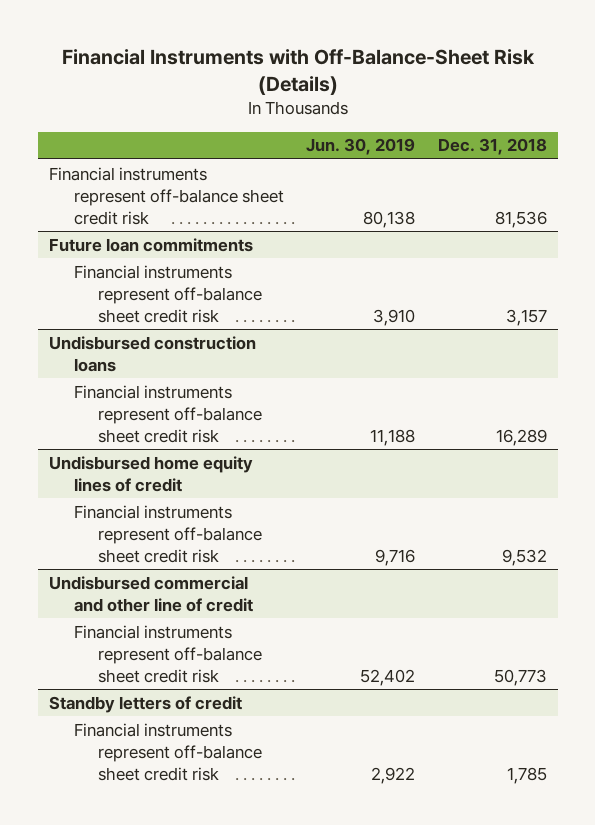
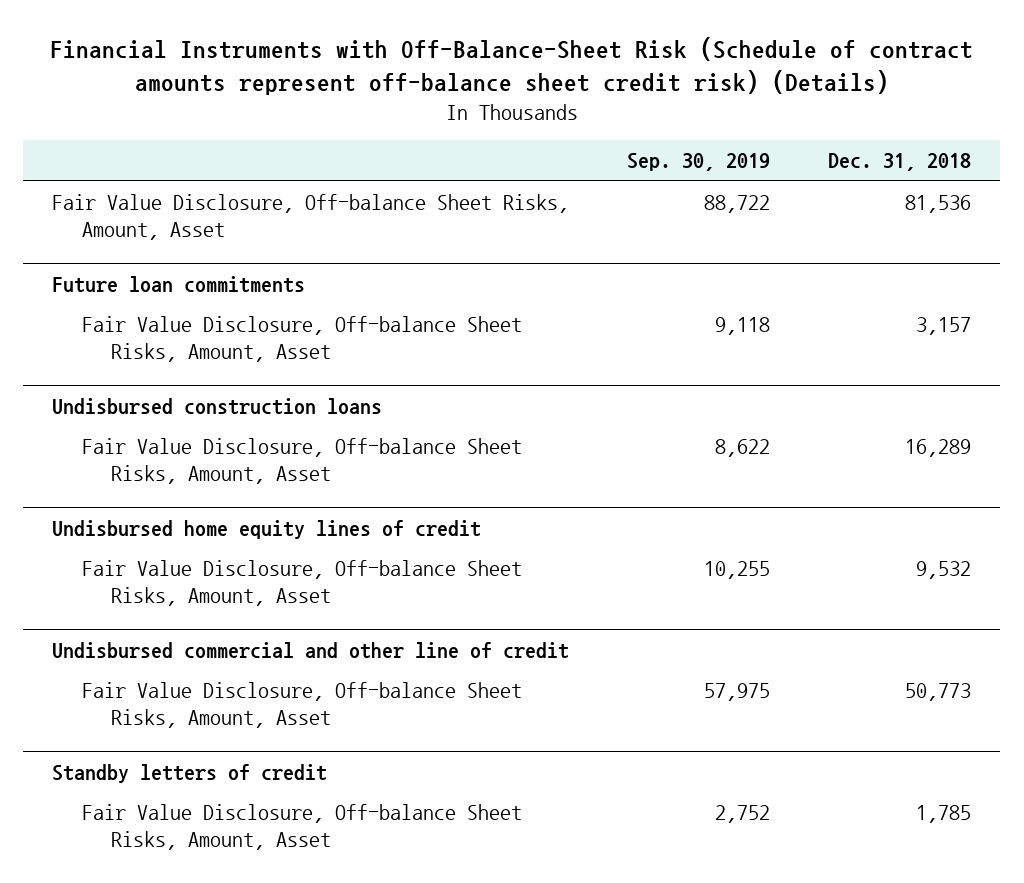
- Financial Instruments with Off-Balance-Sheet Risk (Details)
+ Financial Instruments with Off-Balance-Sheet Risk (Schedule of contract amounts represent off-balance sheet credit risk) (Details)
- | Jun. 30, 2019 | Dec. 31, 2018
+ | Sep. 30, 2019 | Dec. 31, 2018
- Financial instruments represent off-balance sheet credit risk | 80,138 | 81,536
+ Fair Value Disclosure, Off-balance Sheet Risks, Amount, Asset | 88,722 | 81,536
@ Future loan commitments
- Financial instruments represent off-balance sheet credit risk | 3,910 | 3,157
+ Fair Value Disclosure, Off-balance Sheet Risks, Amount, Asset | 9,118 | 3,157
@ Undisbursed construction loans
- Financial instruments represent off-balance sheet credit risk | 11,188 | 16,289
+ Fair Value Disclosure, Off-balance Sheet Risks, Amount, Asset | 8,622 | 16,289
@ Undisbursed home equity lines of credit
- Financial instruments represent off-balance sheet credit risk | 9,716 | 9,532
+ Fair Value Disclosure, Off-balance Sheet Risks, Amount, Asset | 10,255 | 9,532
@ Undisbursed commercial and other line of credit
- Financial instruments represent off-balance sheet credit risk | 52,402 | 50,773
+ Fair Value Disclosure, Off-balance Sheet Risks, Amount, Asset | 57,975 | 50,773
@ Standby letters of credit
- Financial instruments represent off-balance sheet credit risk | 2,922 | 1,785
+ Fair Value Disclosure, Off-balance Sheet Risks, Amount, Asset | 2,752 | 1,785

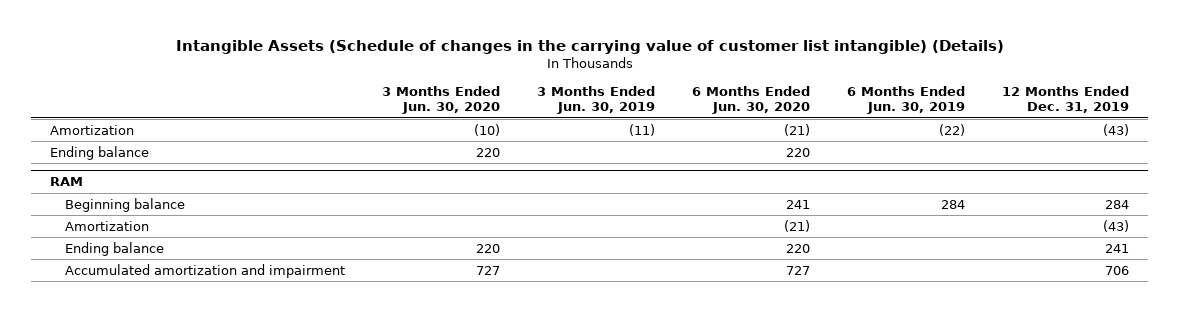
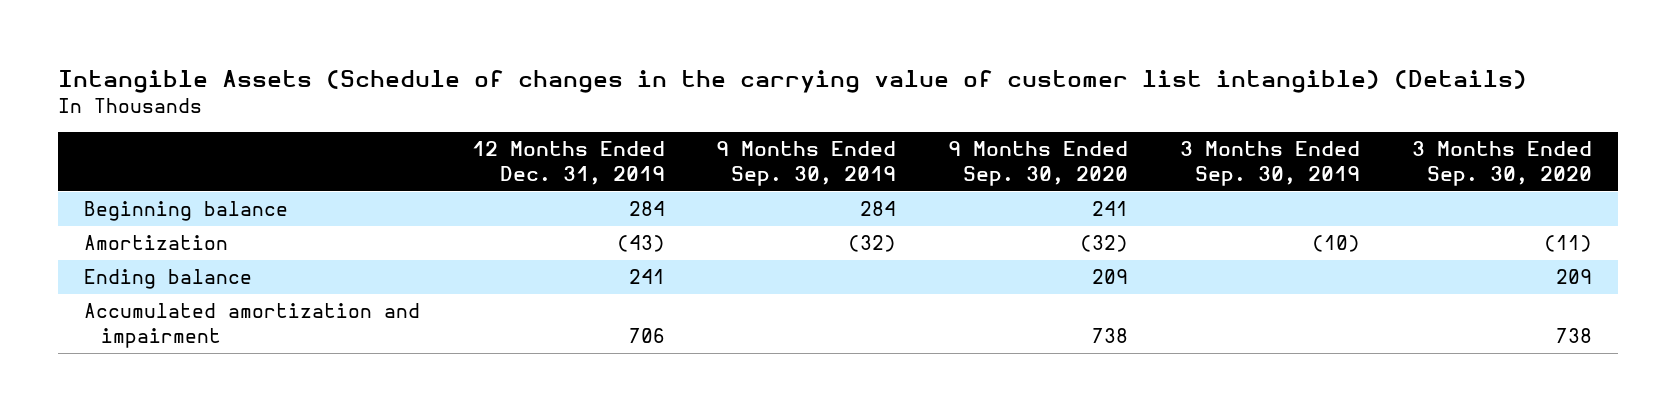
- | 3 Months Ended Jun. 30, 2020 | 3 Months Ended Jun. 30, 2019 | 6 Months Ended Jun. 30, 2020 | 6 Months Ended Jun. 30, 2019 | 12 Months Ended Dec. 31, 2019
+ | 12 Months Ended Dec. 31, 2019 | 9 Months Ended Sep. 30, 2019 | 9 Months Ended Sep. 30, 2020 | 3 Months Ended Sep. 30, 2019 | 3 Months Ended Sep. 30, 2020
- Amortization | (10) | (11) | (21) | (22) | (43)
- Ending balance | 220 | | 220 | |
- RAM

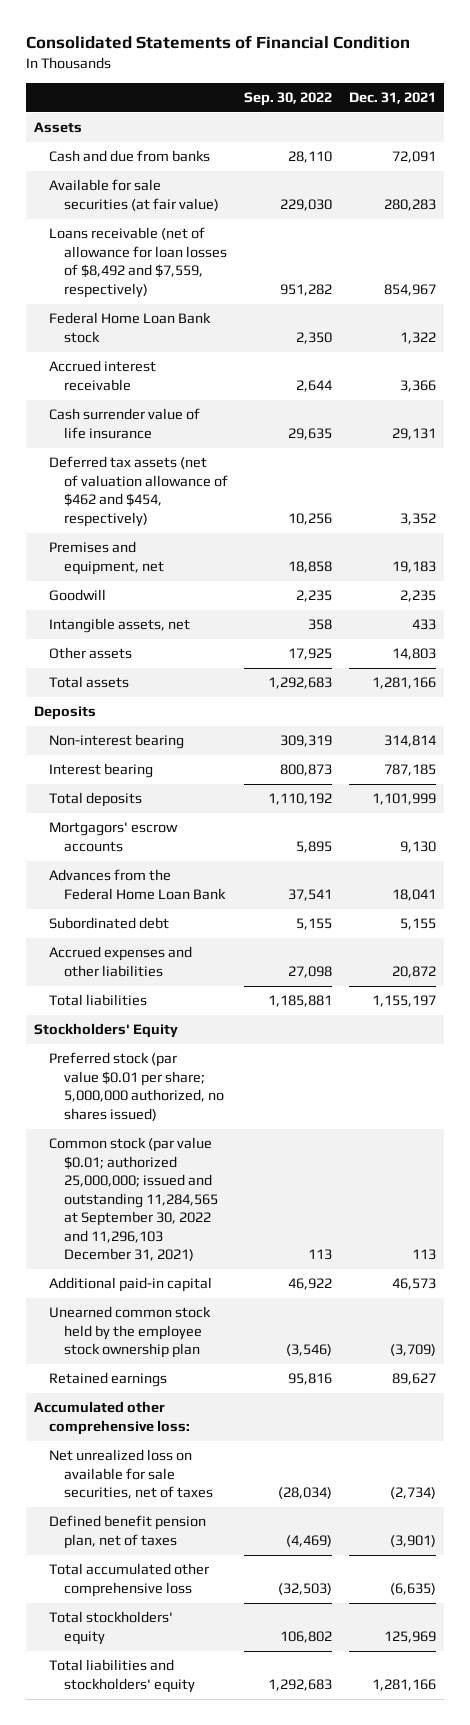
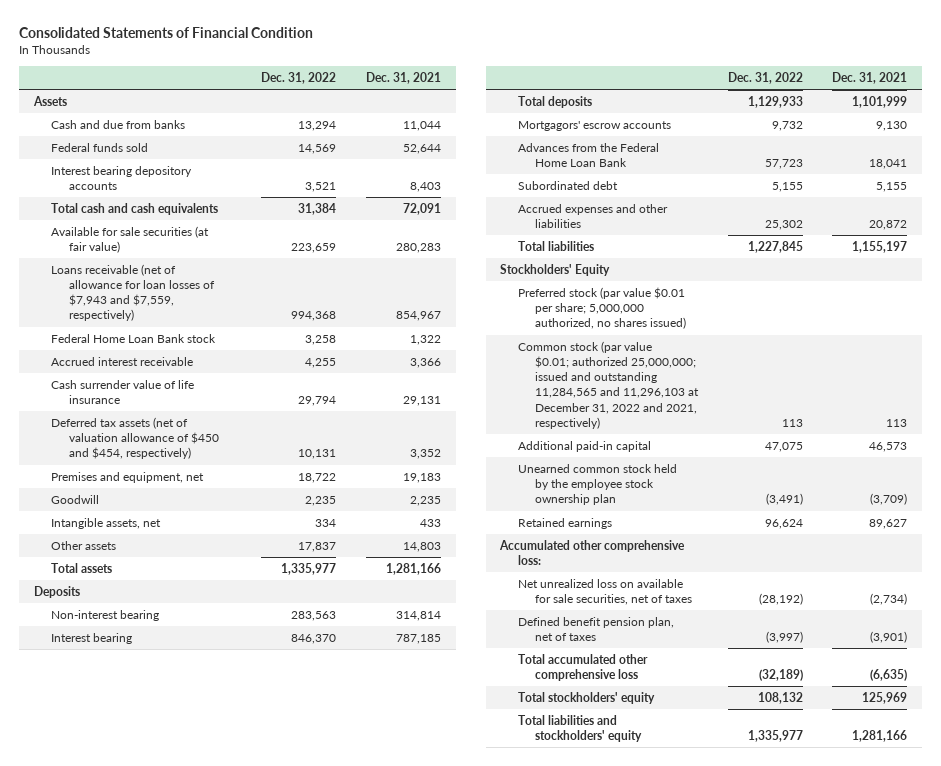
- | Sep. 30, 2022 | Dec. 31, 2021
+ | Dec. 31, 2022 | Dec. 31, 2021
- Cash and due from banks | 28,110 | 72,091
+ Cash and due from banks | 13,294 | 11,044
+ Federal funds sold | 14,569 | 52,644
+ Interest bearing depository accounts | 3,521 | 8,403
+ Total cash and cash equivalents | 31,384 | 72,091
- Loans receivable (net of allowance for loan losses of $8,492 and $7,559, respectively) | 951,282 | 854,967
+ Loans receivable (net of allowance for loan losses of $7,943 and $7,559, respectively) | 994,368 | 854,967
- Deferred tax assets (net of valuation allowance of $462 and $454, respectively) | 10,256 | 3,352
+ Deferred tax assets (net of valuation allowance of $450 and $454, respectively) | 10,131 | 3,352
- Common stock (par value $0.01; authorized 25,000,000; issued and outstanding 11,284,565 at September 30, 2022 and 11,296,103 December 31, 2021) | 113 | 113
+ Common stock (par value $0.01; authorized 25,000,000; issued and outstanding 11,284,565 and 11,296,103 at December 31, 2022 and 2021, respectively) | 113 | 113

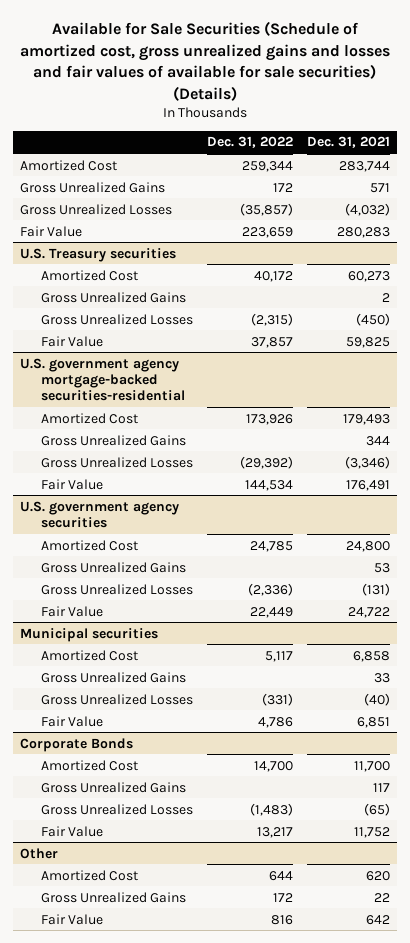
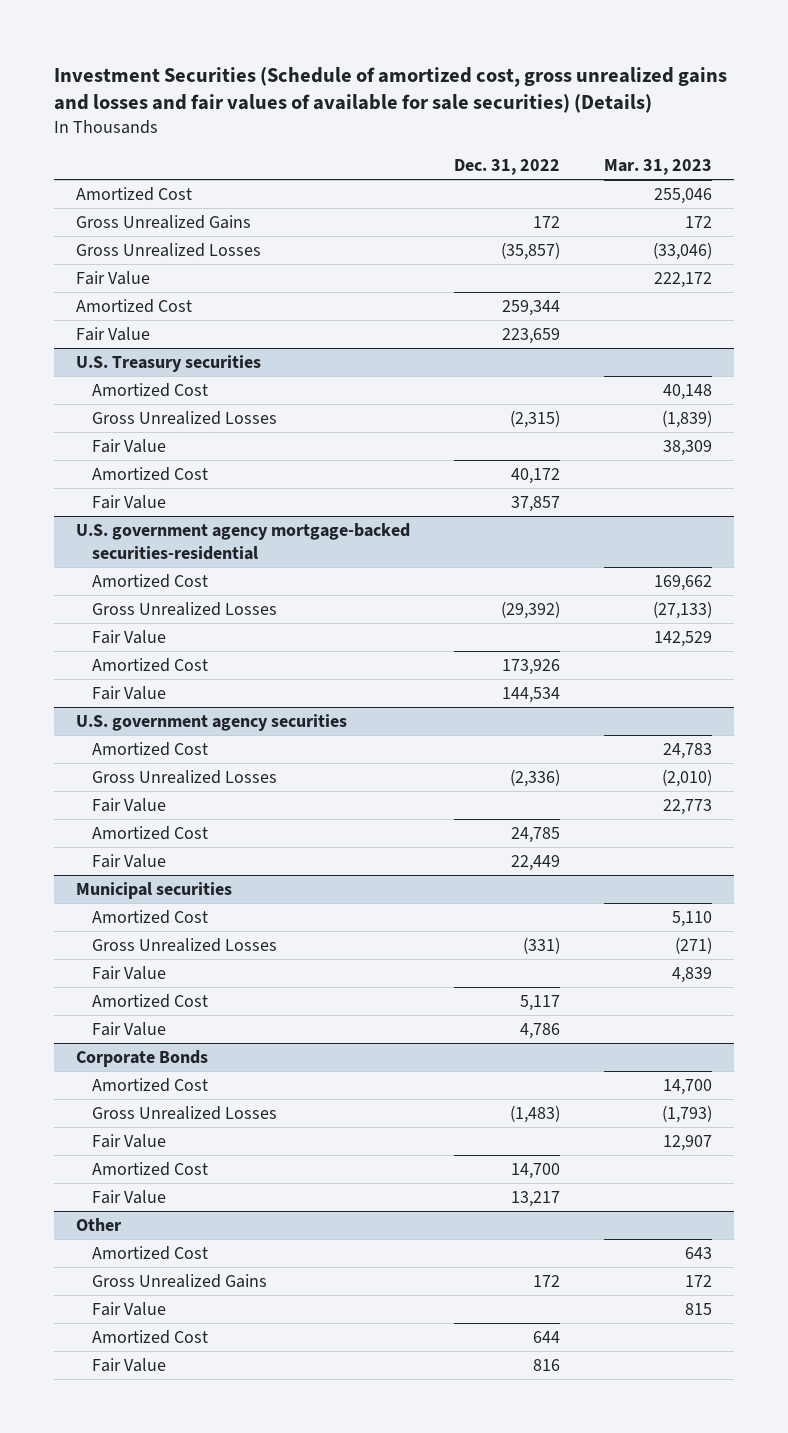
- Available for Sale Securities (Schedule of amortized cost, gross unrealized gains and losses and fair values of available for sale securities) (Details)
+ Investment Securities (Schedule of amortized cost, gross unrealized gains and losses and fair values of available for sale securities) (Details)
- | Dec. 31, 2022 | Dec. 31, 2021
+ | Dec. 31, 2022 | Mar. 31, 2023
+ Amortized Cost | | 255,046
+ Fair Value | | 222,172
moved down: Amortized Cost | 259,344 |
@ U.S. Treasury securities
- Gross Unrealized Gains | | 2
+ Amortized Cost | | 40,148
+ Fair Value | | 38,309
moved down: Amortized Cost | 40,172 |
@ U.S. government agency mortgage-backed securities-residential
- Gross Unrealized Gains | | 344
+ Amortized Cost | | 169,662
+ Fair Value | | 142,529
moved down: Amortized Cost | 173,926 |
@ U.S. government agency securities
- Gross Unrealized Gains | | 53
+ Amortized Cost | | 24,783
+ Fair Value | | 22,773
moved down: Amortized Cost | 24,785 |
@ Municipal securities
- Gross Unrealized Gains | | 33
+ Amortized Cost | | 5,110
+ Fair Value | | 4,839
moved down: Amortized Cost | 5,117 |
@ Corporate Bonds
- Gross Unrealized Gains | | 117
+ Amortized Cost | | 14,700
+ Fair Value | | 12,907
moved down: Amortized Cost | 14,700 |
@ Other
+ Amortized Cost | | 643
+ Fair Value | | 815
moved down: Amortized Cost | 644 |

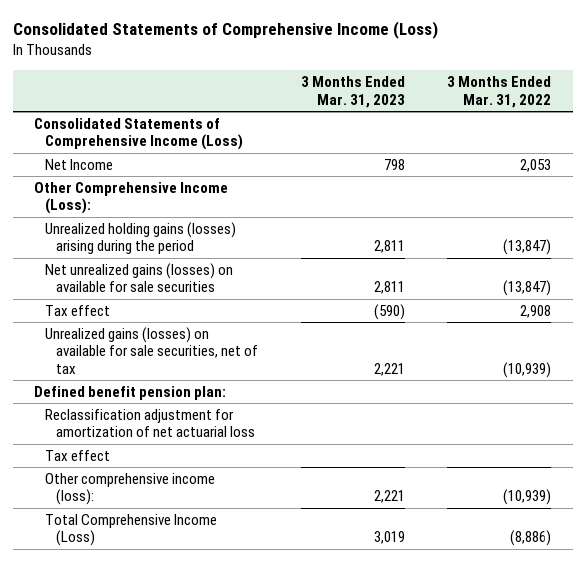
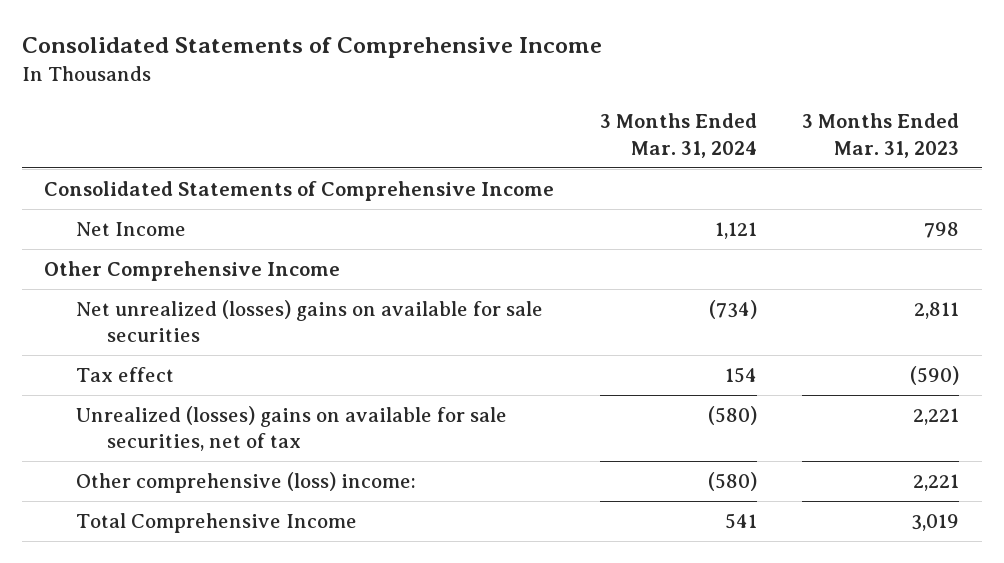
- Consolidated Statements of Comprehensive Income (Loss)
+ Consolidated Statements of Comprehensive Income
- | 3 Months Ended Mar. 31, 2023 | 3 Months Ended Mar. 31, 2022
+ | 3 Months Ended Mar. 31, 2024 | 3 Months Ended Mar. 31, 2023
- Consolidated Statements of Comprehensive Income (Loss)
+ Consolidated Statements of Comprehensive Income
- Other Comprehensive Income (Loss):
- Unrealized holding gains (losses) arising during the period | 2,811 | (13,847)
- Net unrealized gains (losses) on available for sale securities | 2,811 | (13,847)
+ Other Comprehensive Income
+ Net unrealized (losses) gains on available for sale securities | (734) | 2,811
- Unrealized gains (losses) on available for sale securities, net of tax | 2,221 | (10,939)
- Defined benefit pension plan:
- Reclassification adjustment for amortization of net actuarial loss
- Tax effect
- Other comprehensive income (loss): | 2,221 | (10,939)
- Total Comprehensive Income (Loss) | 3,019 | (8,886)
+ Unrealized (losses) gains on available for sale securities, net of tax | (580) | 2,221
+ Other comprehensive (loss) income: | (580) | 2,221
+ Total Comprehensive Income | 541 | 3,019

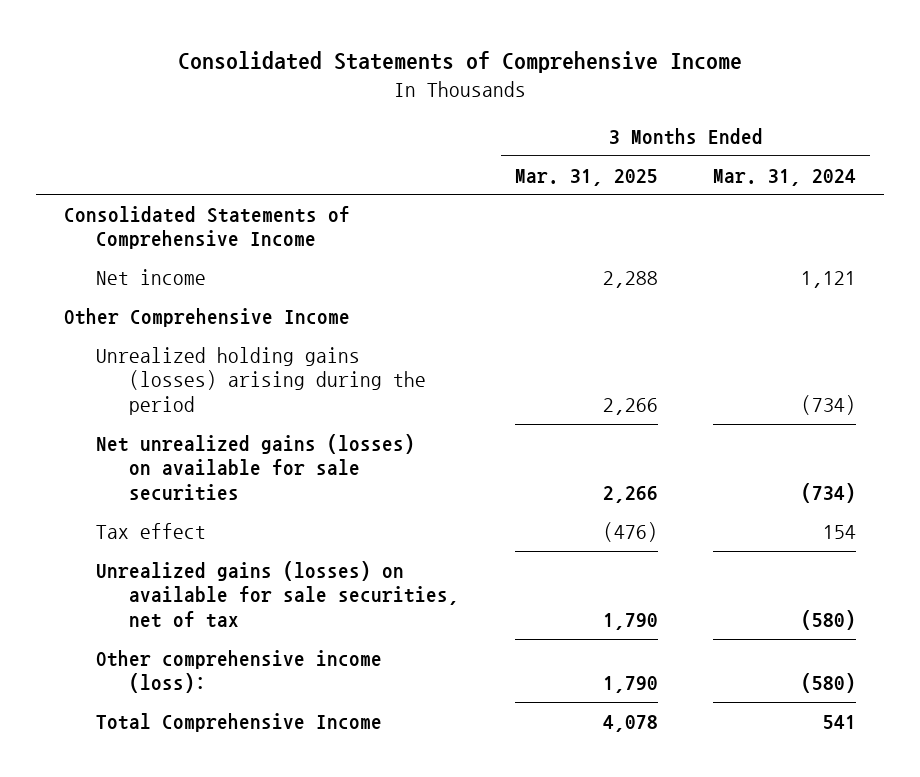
- | 3 Months Ended Mar. 31, 2024 | 3 Months Ended Mar. 31, 2023
+ | 3 Months Ended Mar. 31, 2025 | 3 Months Ended Mar. 31, 2024
- Net Income | 1,121 | 798
+ Net income | 2,288 | 1,121
- Net unrealized (losses) gains on available for sale securities | (734) | 2,811
+ Unrealized holding gains (losses) arising during the period | 2,266 | (734)
+ Net unrealized gains (losses) on available for sale securities | 2,266 | (734)
- Unrealized (losses) gains on available for sale securities, net of tax | (580) | 2,221
- Other comprehensive (loss) income: | (580) | 2,221
+ Unrealized gains (losses) on available for sale securities, net of tax | 1,790 | (580)
+ Other comprehensive income (loss): | 1,790 | (580)

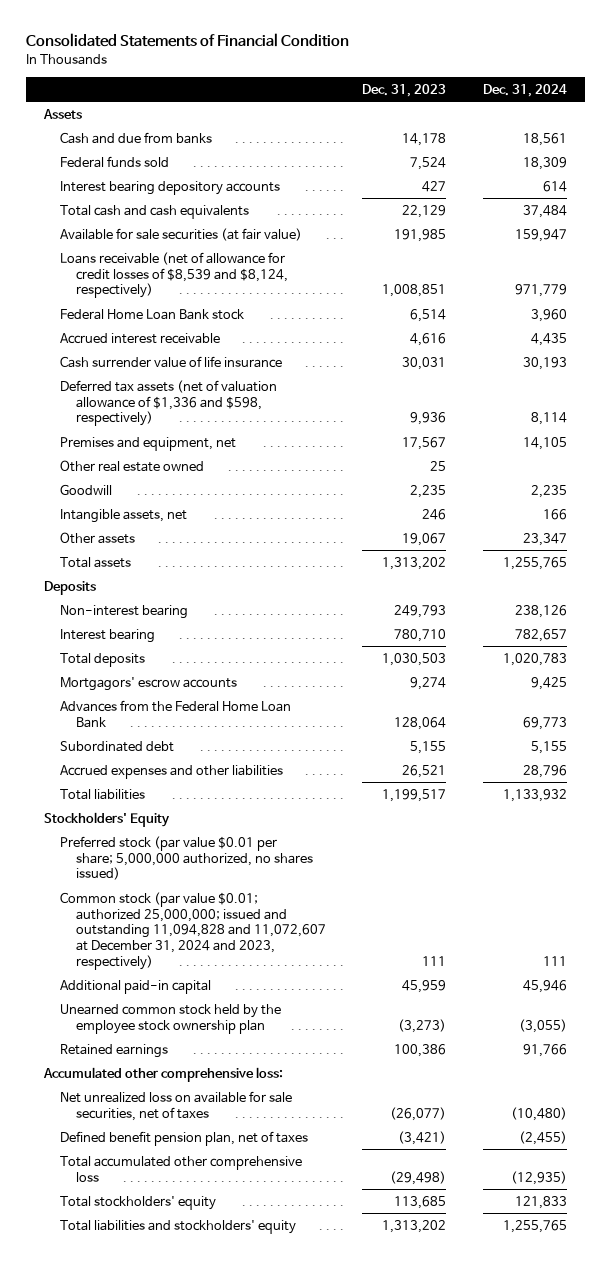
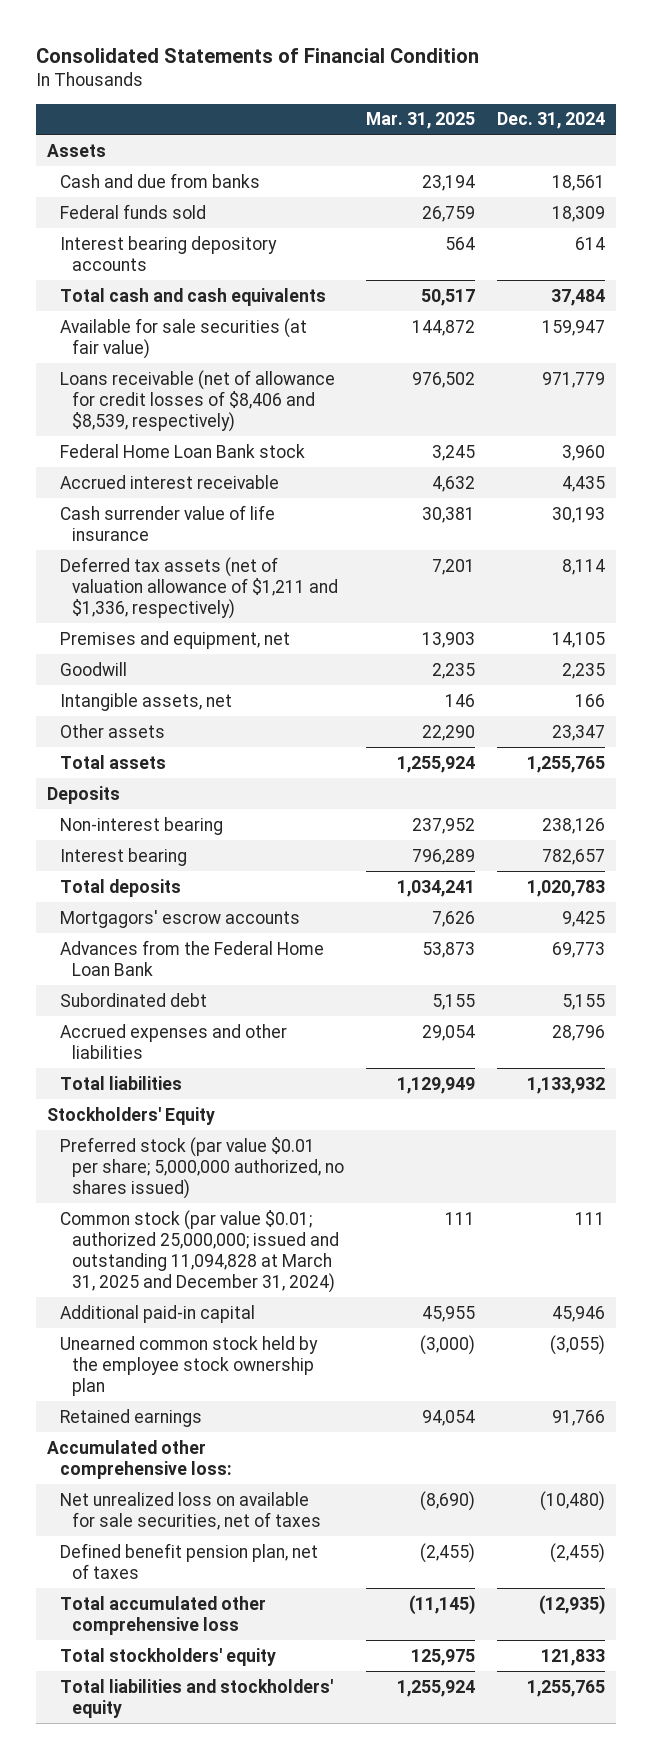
- | Dec. 31, 2023 | Dec. 31, 2024
+ | Mar. 31, 2025 | Dec. 31, 2024
- Loans receivable (net of allowance for credit losses of $8,539 and $8,124, respectively) | 1,008,851 | 971,779
+ Loans receivable (net of allowance for credit losses of $8,406 and $8,539, respectively) | 976,502 | 971,779
- Deferred tax assets (net of valuation allowance of $1,336 and $598, respectively) | 9,936 | 8,114
+ Deferred tax assets (net of valuation allowance of $1,211 and $1,336, respectively) | 7,201 | 8,114
- Other real estate owned | 25 |
- Common stock (par value $0.01; authorized 25,000,000; issued and outstanding 11,094,828 and 11,072,607 at December 31, 2024 and 2023, respectively) | 111 | 111
+ Common stock (par value $0.01; authorized 25,000,000; issued and outstanding 11,094,828 at March 31, 2025 and December 31, 2024) | 111 | 111

